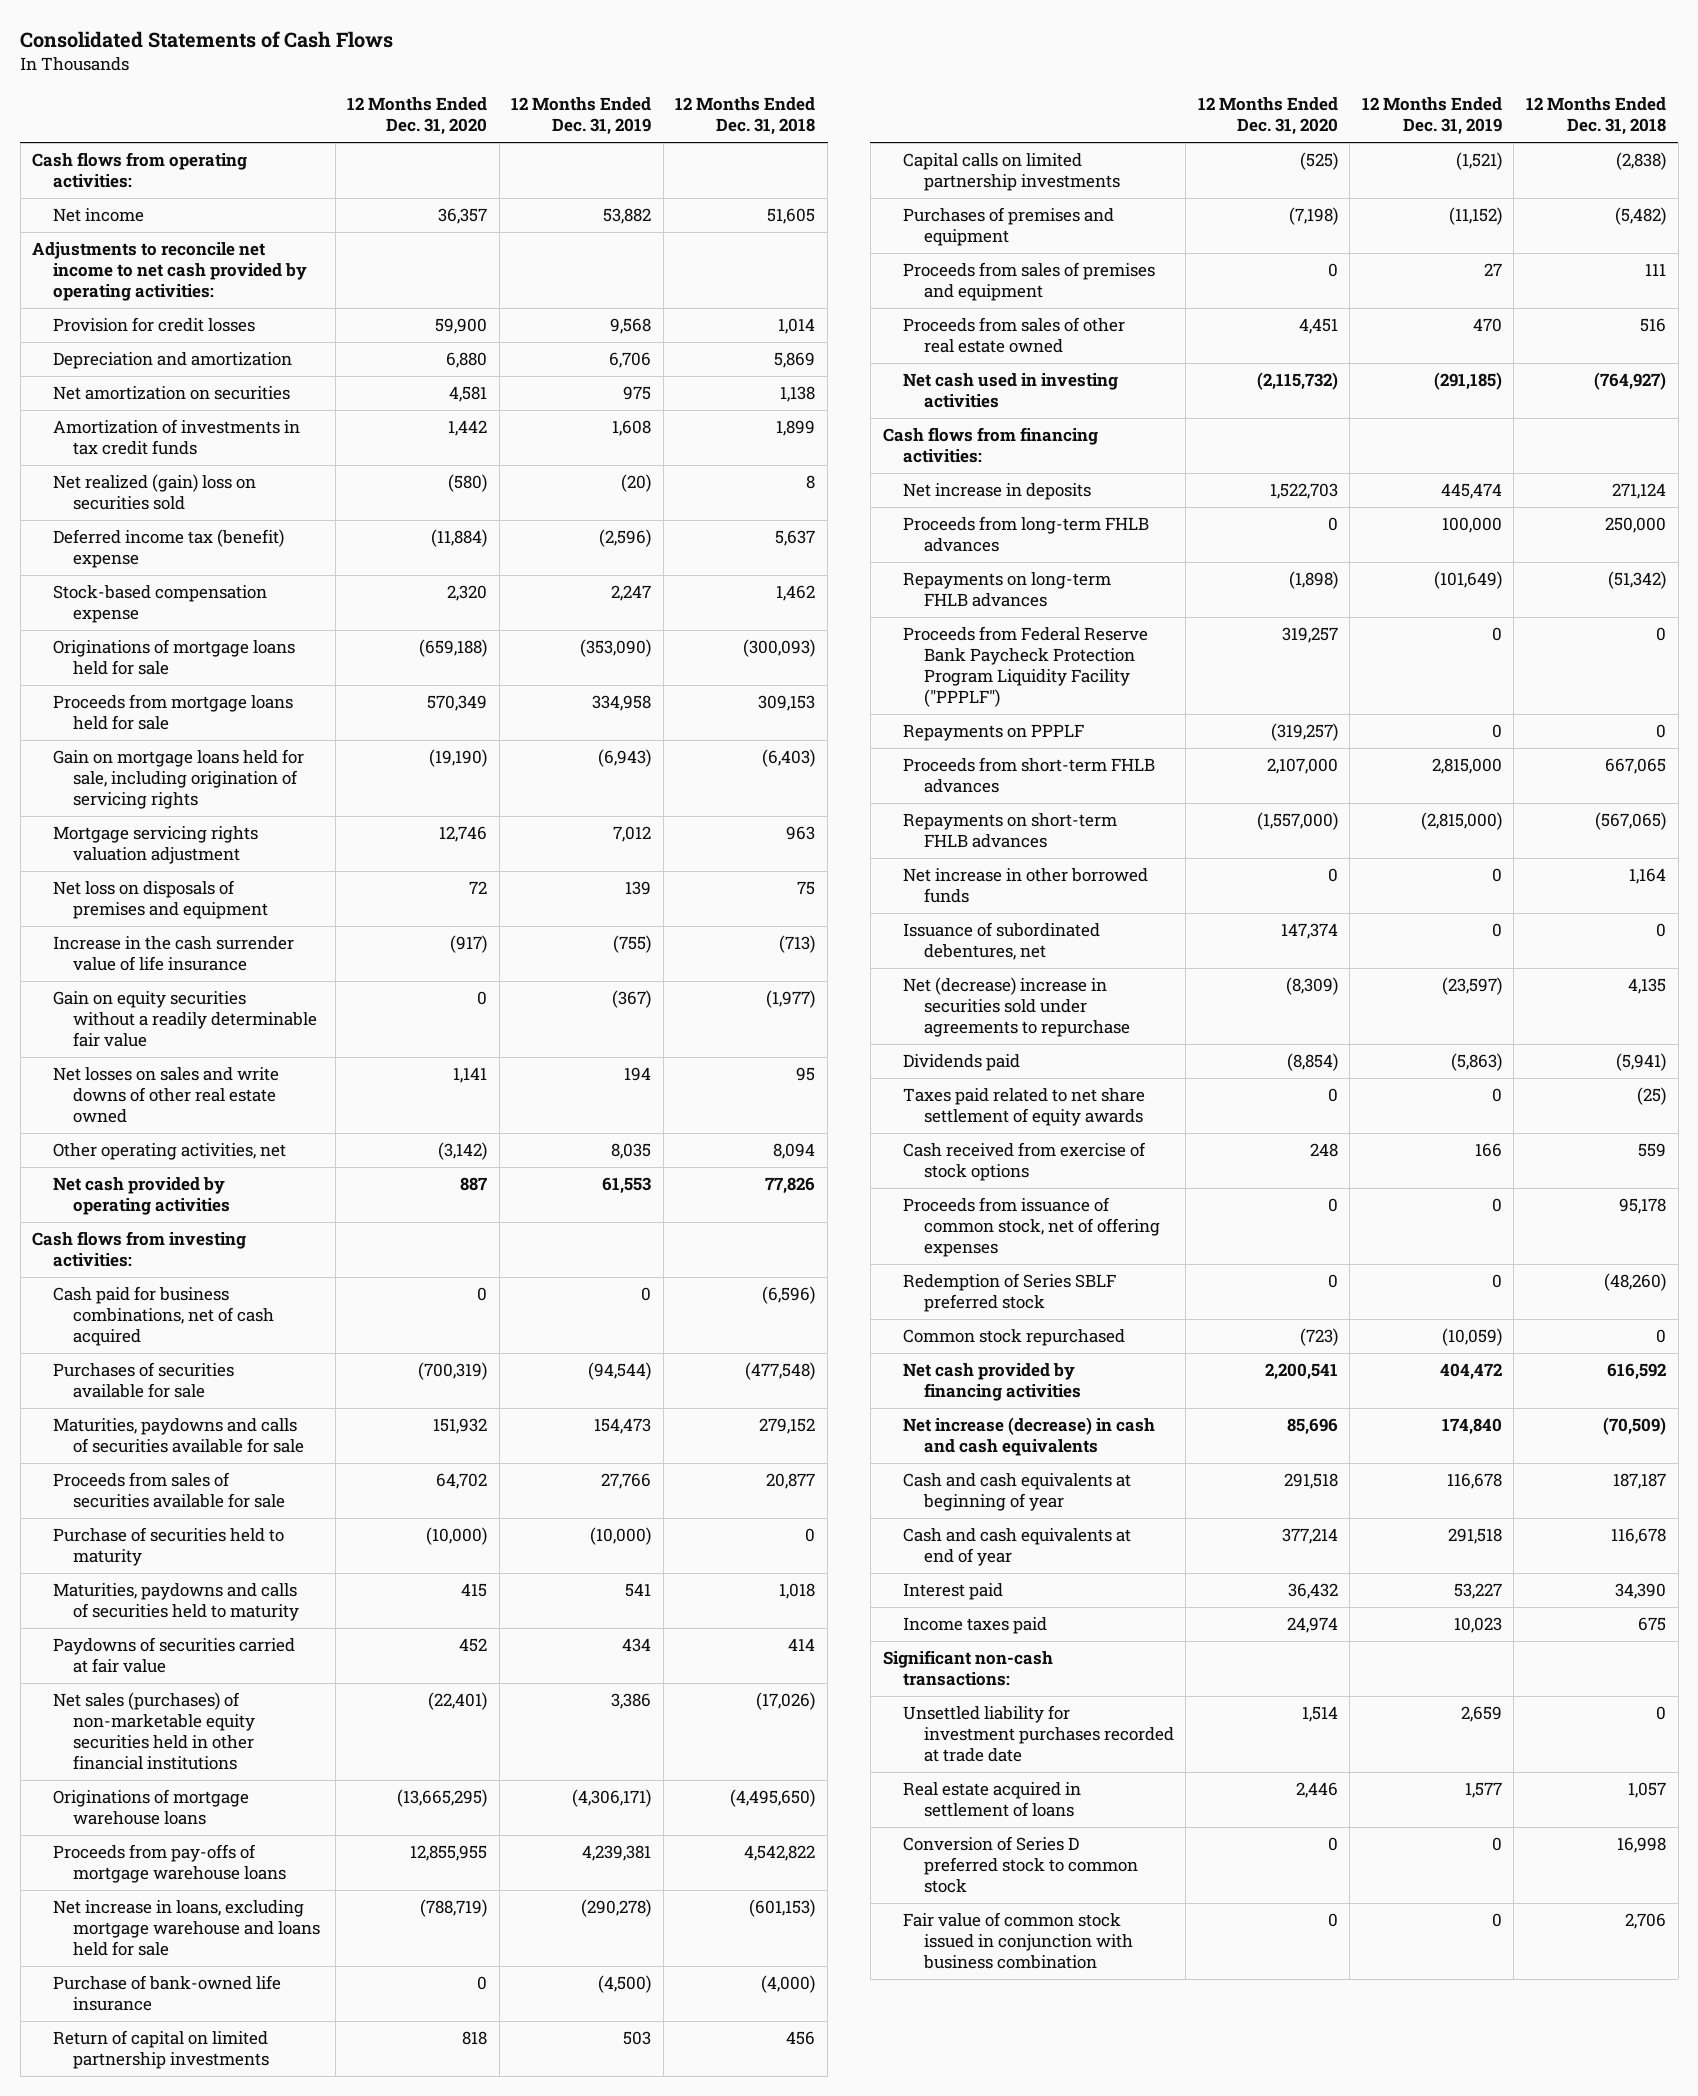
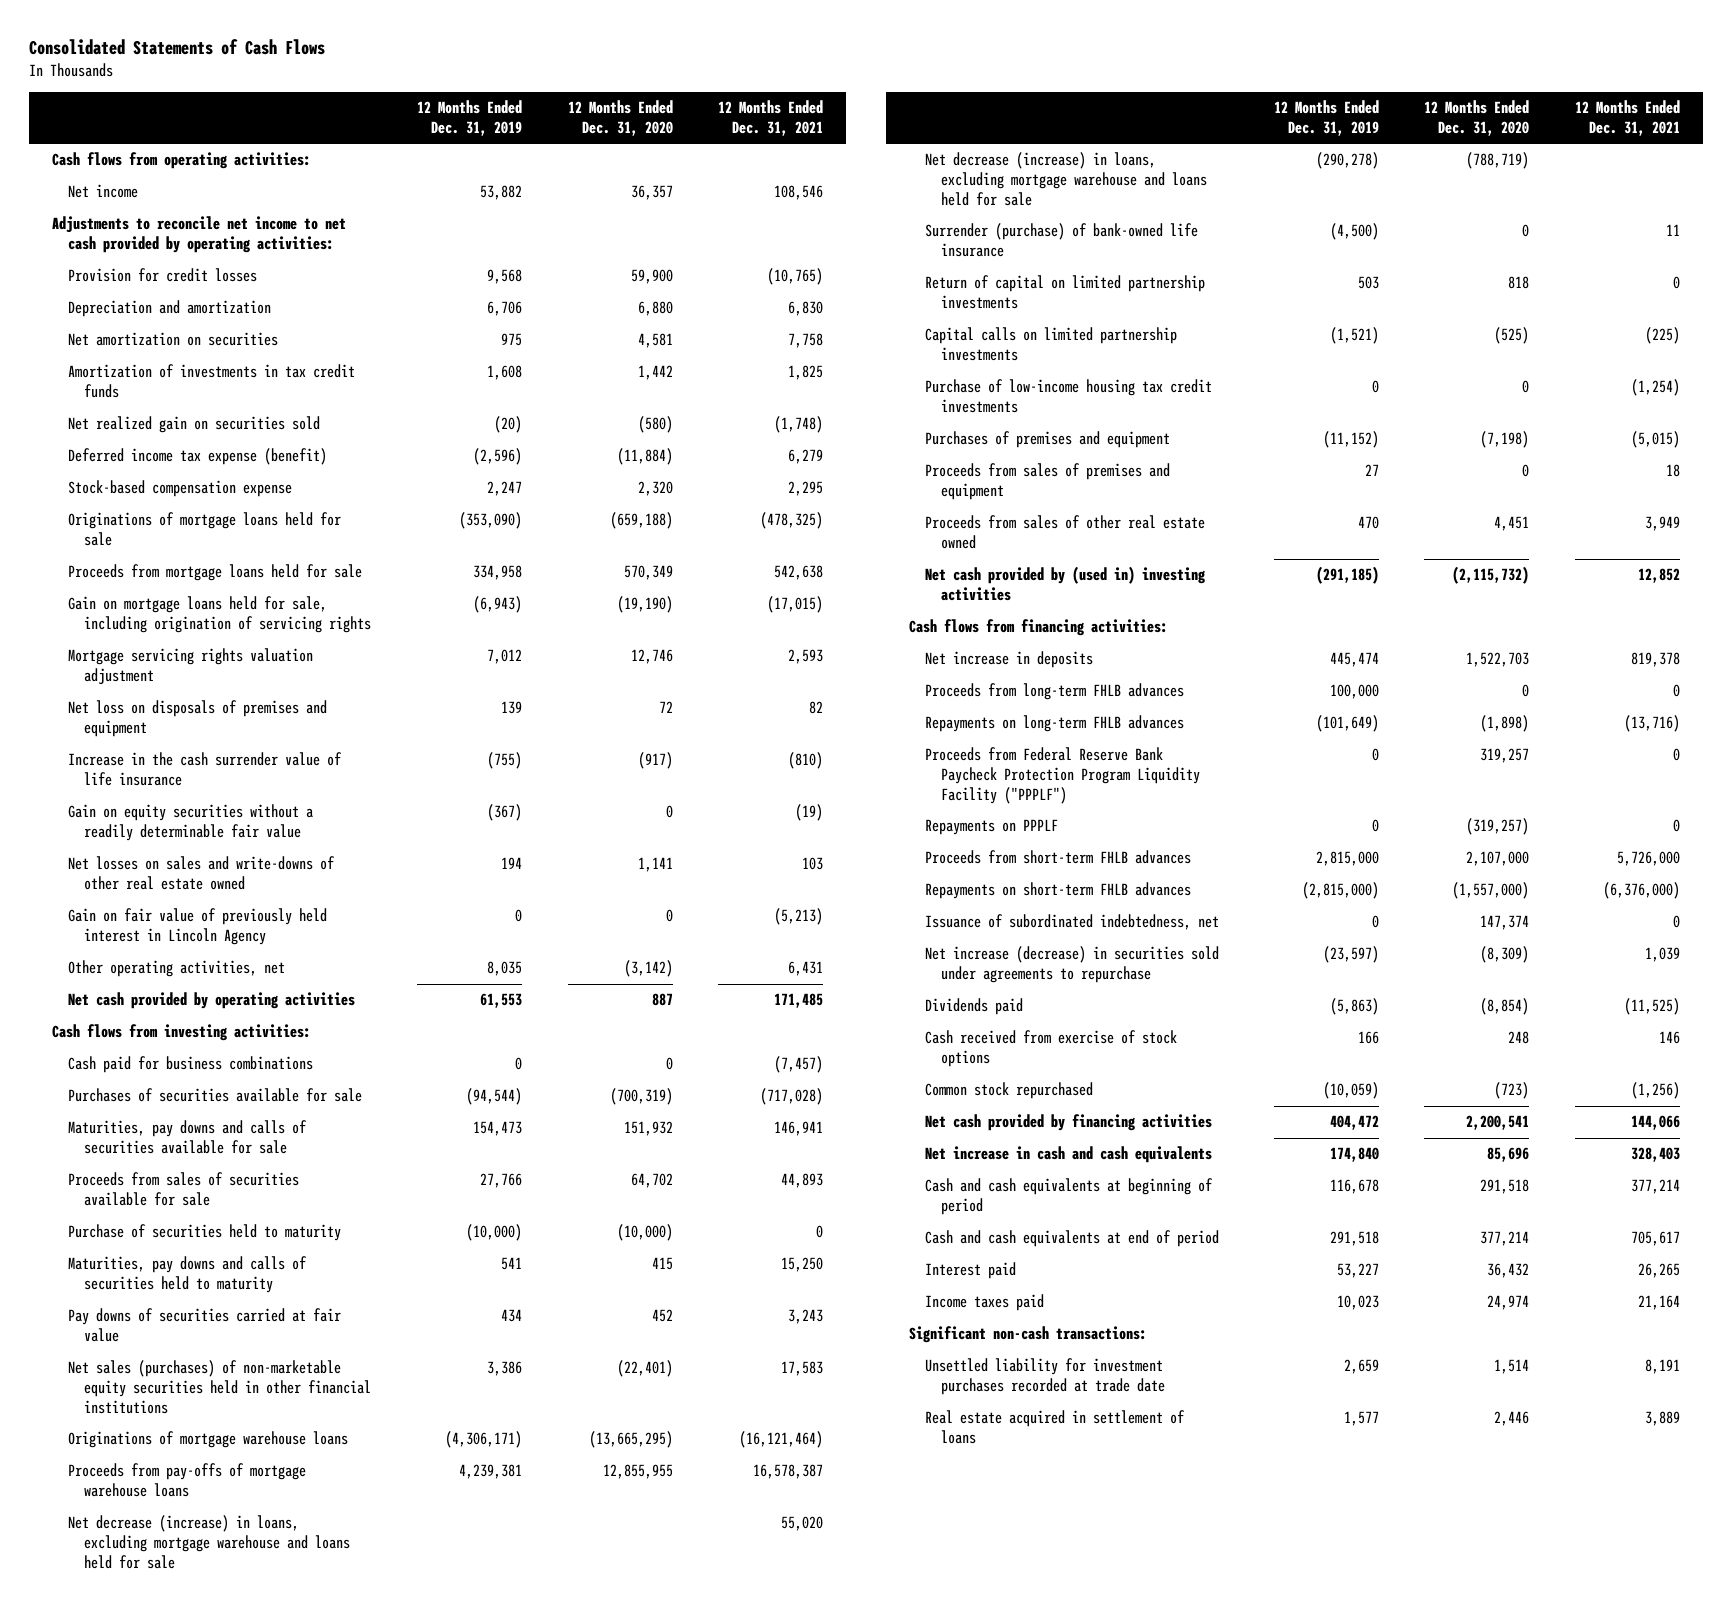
- | 12 Months Ended Dec. 31, 2020 | 12 Months Ended Dec. 31, 2019 | 12 Months Ended Dec. 31, 2018
+ | 12 Months Ended Dec. 31, 2019 | 12 Months Ended Dec. 31, 2020 | 12 Months Ended Dec. 31, 2021
- Net realized (gain) loss on securities sold | (580) | (20) | 8
- Deferred income tax (benefit) expense | (11,884) | (2,596) | 5,637
+ Net realized gain on securities sold | (20) | (580) | (1,748)
+ Deferred income tax expense (benefit) | (2,596) | (11,884) | 6,279
- Net losses on sales and write downs of other real estate owned | 1,141 | 194 | 95
+ Net losses on sales and write-downs of other real estate owned | 194 | 1,141 | 103
+ Gain on fair value of previously held interest in Lincoln Agency | 0 | 0 | (5,213)
- Cash paid for business combinations, net of cash acquired | 0 | 0 | (6,596)
+ Cash paid for business combinations | 0 | 0 | (7,457)
- Maturities, paydowns and calls of securities available for sale | 151,932 | 154,473 | 279,152
+ Maturities, pay downs and calls of securities available for sale | 154,473 | 151,932 | 146,941
- Maturities, paydowns and calls of securities held to maturity | 415 | 541 | 1,018
- Paydowns of securities carried at fair value | 452 | 434 | 414
+ Maturities, pay downs and calls of securities held to maturity | 541 | 415 | 15,250
+ Pay downs of securities carried at fair value | 434 | 452 | 3,243
- Net increase in loans, excluding mortgage warehouse and loans held for sale | (788,719) | (290,278) | (601,153)
- Purchase of bank-owned life insurance | 0 | (4,500) | (4,000)
+ Net decrease (increase) in loans, excluding mortgage warehouse and loans held for sale | | | 55,020
+ Net decrease (increase) in loans, excluding mortgage warehouse and loans held for sale | (290,278) | (788,719) |
+ Surrender (purchase) of bank-owned life insurance | (4,500) | 0 | 11
+ Purchase of low-income housing tax credit investments | 0 | 0 | (1,254)
- Net cash used in investing activities | (2,115,732) | (291,185) | (764,927)
+ Net cash provided by (used in) investing activities | (291,185) | (2,115,732) | 12,852
- Net increase in other borrowed funds | 0 | 0 | 1,164
- Issuance of subordinated debentures, net | 147,374 | 0 | 0
- Net (decrease) increase in securities sold under agreements to repurchase | (8,309) | (23,597) | 4,135
+ Issuance of subordinated indebtedness, net | 0 | 147,374 | 0
+ Net increase (decrease) in securities sold under agreements to repurchase | (23,597) | (8,309) | 1,039
- Taxes paid related to net share settlement of equity awards | 0 | 0 | (25)
- Proceeds from issuance of common stock, net of offering expenses | 0 | 0 | 95,178
- Redemption of Series SBLF preferred stock | 0 | 0 | (48,260)
- Net increase (decrease) in cash and cash equivalents | 85,696 | 174,840 | (70,509)
- Cash and cash equivalents at beginning of year | 291,518 | 116,678 | 187,187
- Cash and cash equivalents at end of year | 377,214 | 291,518 | 116,678
+ Net increase in cash and cash equivalents | 174,840 | 85,696 | 328,403
+ Cash and cash equivalents at beginning of period | 116,678 | 291,518 | 377,214
+ Cash and cash equivalents at end of period | 291,518 | 377,214 | 705,617
- Conversion of Series D preferred stock to common stock | 0 | 0 | 16,998
- Fair value of common stock issued in conjunction with business combination | 0 | 0 | 2,706

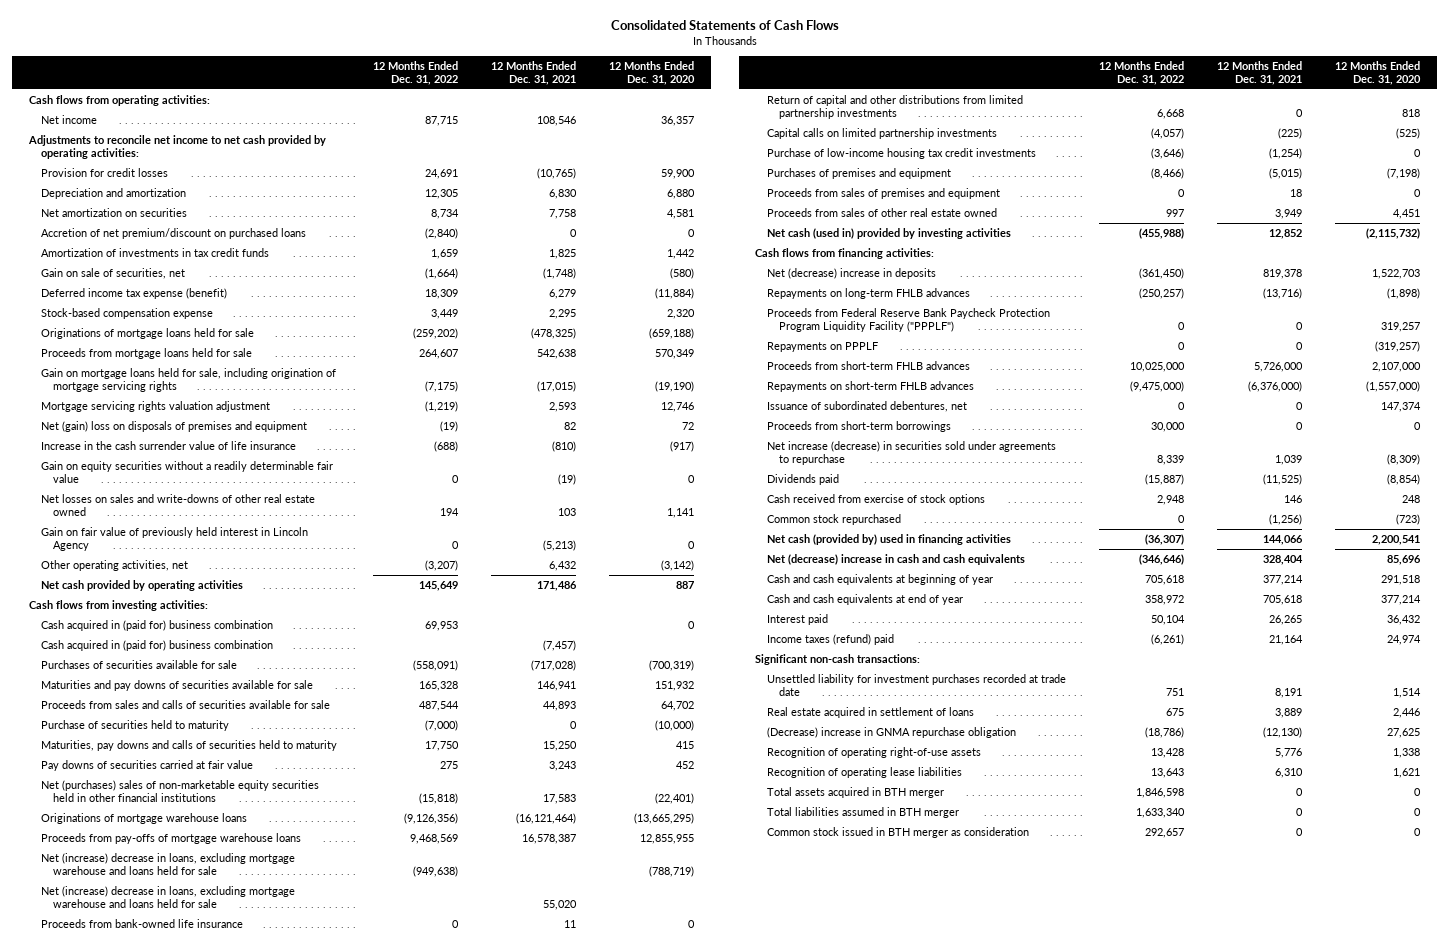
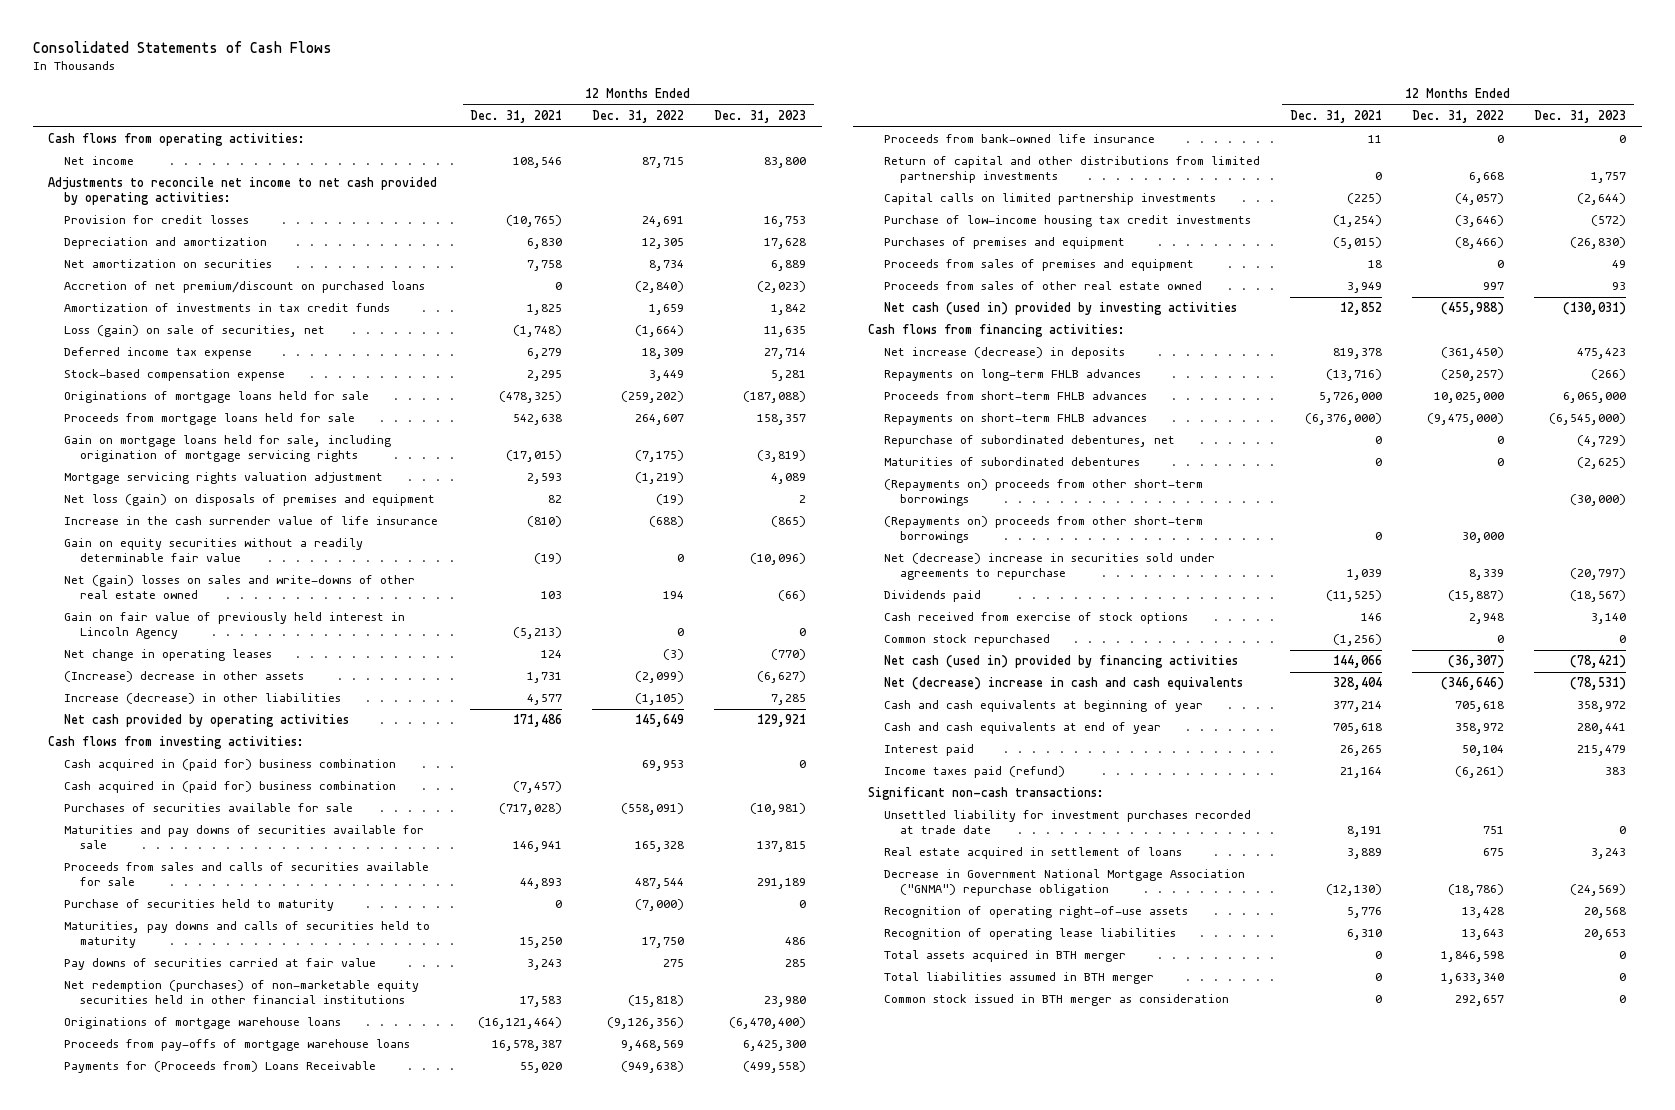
- | 12 Months Ended Dec. 31, 2022 | 12 Months Ended Dec. 31, 2021 | 12 Months Ended Dec. 31, 2020
+ | 12 Months Ended Dec. 31, 2021 | 12 Months Ended Dec. 31, 2022 | 12 Months Ended Dec. 31, 2023
- Gain on sale of securities, net | (1,664) | (1,748) | (580)
- Deferred income tax expense (benefit) | 18,309 | 6,279 | (11,884)
+ Loss (gain) on sale of securities, net | (1,748) | (1,664) | 11,635
+ Deferred income tax expense | 6,279 | 18,309 | 27,714
- Net (gain) loss on disposals of premises and equipment | (19) | 82 | 72
+ Net loss (gain) on disposals of premises and equipment | 82 | (19) | 2
- Net losses on sales and write-downs of other real estate owned | 194 | 103 | 1,141
+ Net (gain) losses on sales and write-downs of other real estate owned | 103 | 194 | (66)
- Other operating activities, net | (3,207) | 6,432 | (3,142)
+ Net change in operating leases | 124 | (3) | (770)
+ (Increase) decrease in other assets | 1,731 | (2,099) | (6,627)
+ Increase (decrease) in other liabilities | 4,577 | (1,105) | 7,285
- Net (purchases) sales of non-marketable equity securities held in other financial institutions | (15,818) | 17,583 | (22,401)
+ Net redemption (purchases) of non-marketable equity securities held in other financial institutions | 17,583 | (15,818) | 23,980
- Net (increase) decrease in loans, excluding mortgage warehouse and loans held for sale | (949,638) | | (788,719)
- Net (increase) decrease in loans, excluding mortgage warehouse and loans held for sale | | 55,020 |
+ Payments for (Proceeds from) Loans Receivable | 55,020 | (949,638) | (499,558)
- Net (decrease) increase in deposits | (361,450) | 819,378 | 1,522,703
+ Net increase (decrease) in deposits | 819,378 | (361,450) | 475,423
- Proceeds from Federal Reserve Bank Paycheck Protection Program Liquidity Facility ("PPPLF") | 0 | 0 | 319,257
- Repayments on PPPLF | 0 | 0 | (319,257)
- Issuance of subordinated debentures, net | 0 | 0 | 147,374
- Proceeds from short-term borrowings | 30,000 | 0 | 0
- Net increase (decrease) in securities sold under agreements to repurchase | 8,339 | 1,039 | (8,309)
+ Repurchase of subordinated debentures, net | 0 | 0 | (4,729)
+ Maturities of subordinated debentures | 0 | 0 | (2,625)
+ (Repayments on) proceeds from other short-term borrowings | | | (30,000)
+ (Repayments on) proceeds from other short-term borrowings | 0 | 30,000 |
+ Net (decrease) increase in securities sold under agreements to repurchase | 1,039 | 8,339 | (20,797)
- Net cash (provided by) used in financing activities | (36,307) | 144,066 | 2,200,541
+ Net cash (used in) provided by financing activities | 144,066 | (36,307) | (78,421)
- Income taxes (refund) paid | (6,261) | 21,164 | 24,974
+ Income taxes paid (refund) | 21,164 | (6,261) | 383
- (Decrease) increase in GNMA repurchase obligation | (18,786) | (12,130) | 27,625
+ Decrease in Government National Mortgage Association ("GNMA") repurchase obligation | (12,130) | (18,786) | (24,569)

